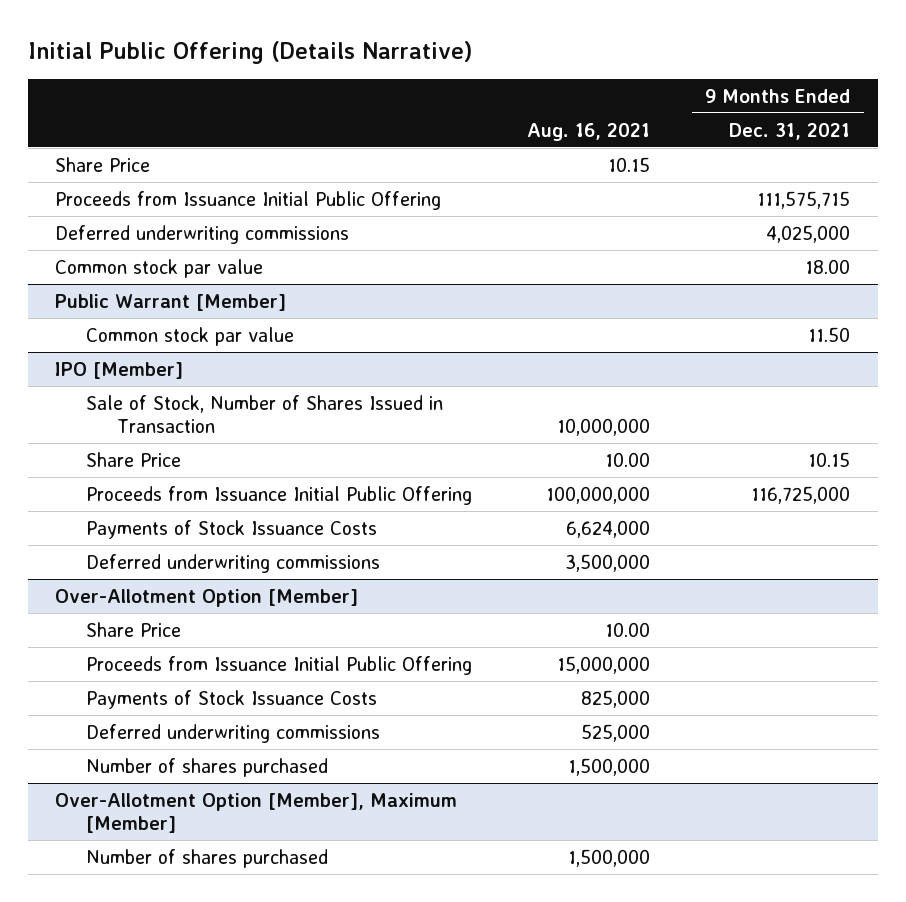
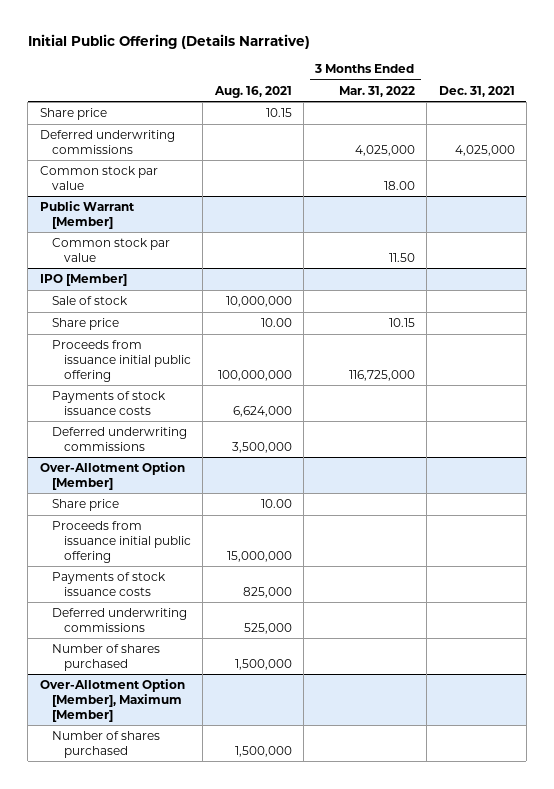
- | Aug. 16, 2021 | 9 Months Ended Dec. 31, 2021
+ | Aug. 16, 2021 | 3 Months Ended Mar. 31, 2022 | Dec. 31, 2021
- Share Price | 10.15 |
- Proceeds from Issuance Initial Public Offering | | 111,575,715
+ Share price | 10.15 | |
@ IPO [Member]
- Sale of Stock, Number of Shares Issued in Transaction | 10,000,000 |
- Share Price | 10.00 | 10.15
- Proceeds from Issuance Initial Public Offering | 100,000,000 | 116,725,000
- Payments of Stock Issuance Costs | 6,624,000 |
+ Sale of stock | 10,000,000 | |
+ Share price | 10.00 | 10.15 |
+ Proceeds from issuance initial public offering | 100,000,000 | 116,725,000 |
+ Payments of stock issuance costs | 6,624,000 | |
@ Over-Allotment Option [Member]
- Share Price | 10.00 |
- Proceeds from Issuance Initial Public Offering | 15,000,000 |
- Payments of Stock Issuance Costs | 825,000 |
+ Share price | 10.00 | |
+ Proceeds from issuance initial public offering | 15,000,000 | |
+ Payments of stock issuance costs | 825,000 | |

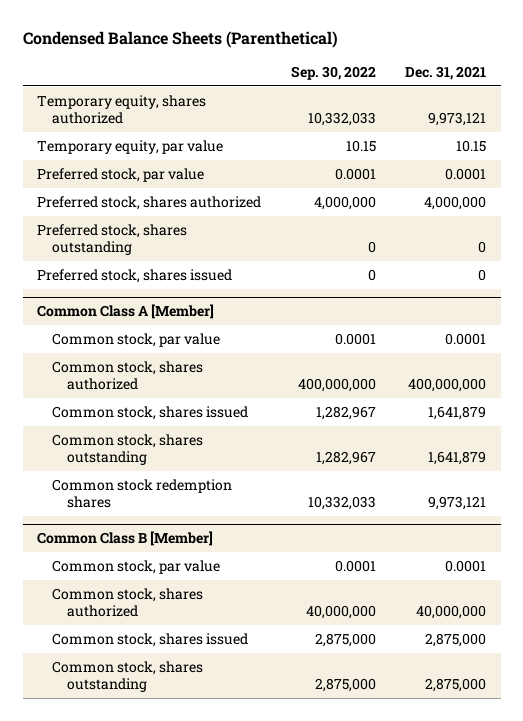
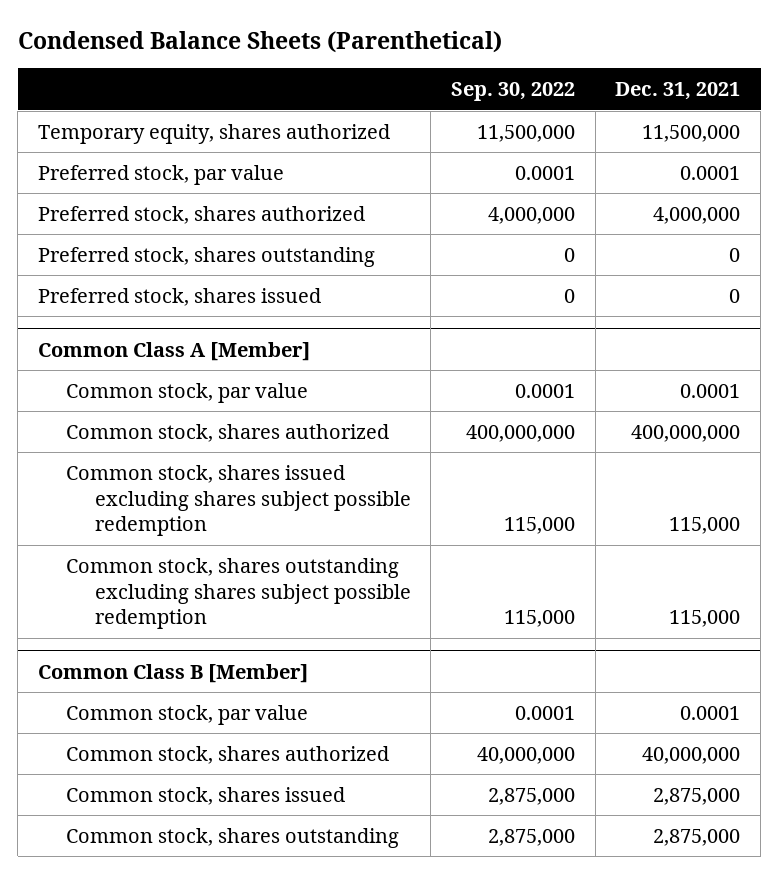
- Temporary equity, shares authorized | 10,332,033 | 9,973,121
- Temporary equity, par value | 10.15 | 10.15
+ Temporary equity, shares authorized | 11,500,000 | 11,500,000
@ Common Class A [Member]
- Common stock, shares issued | 1,282,967 | 1,641,879
- Common stock, shares outstanding | 1,282,967 | 1,641,879
- Common stock redemption shares | 10,332,033 | 9,973,121
+ Common stock, shares issued excluding shares subject possible redemption | 115,000 | 115,000
+ Common stock, shares outstanding excluding shares subject possible redemption | 115,000 | 115,000

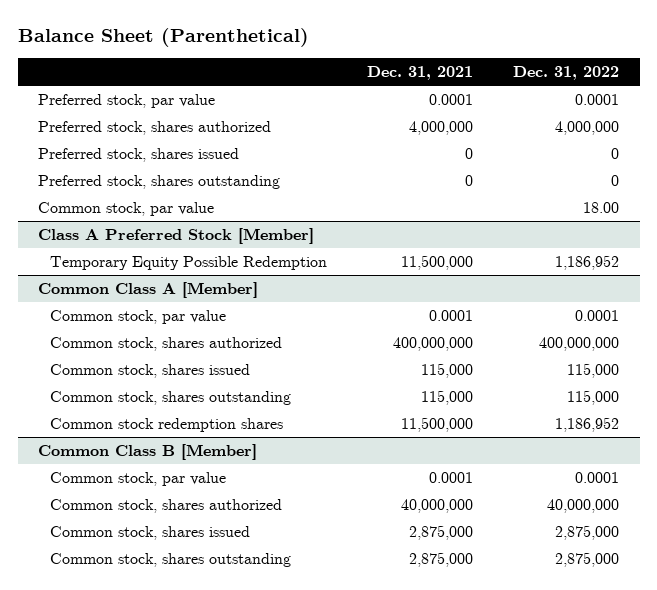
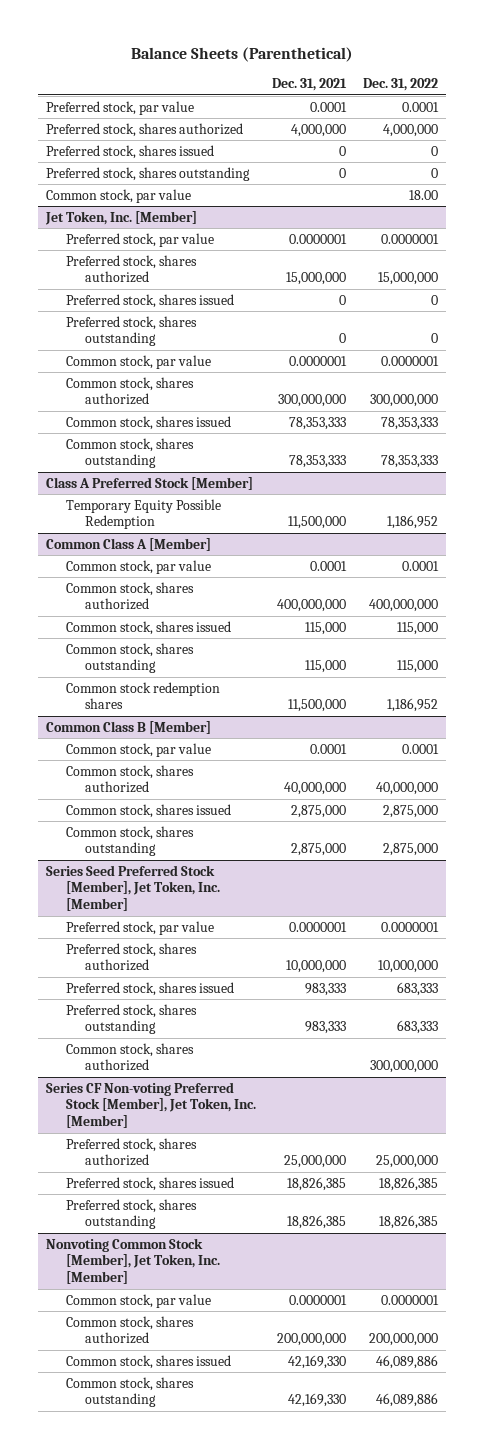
- Balance Sheet (Parenthetical)
+ Balance Sheets (Parenthetical)
+ Jet Token, Inc. [Member]
+ Preferred stock, par value | 0.0000001 | 0.0000001
+ Preferred stock, shares authorized | 15,000,000 | 15,000,000
+ Preferred stock, shares issued | 0 | 0
+ Preferred stock, shares outstanding | 0 | 0
+ Common stock, par value | 0.0000001 | 0.0000001
+ Common stock, shares authorized | 300,000,000 | 300,000,000
+ Common stock, shares issued | 78,353,333 | 78,353,333
+ Common stock, shares outstanding | 78,353,333 | 78,353,333
+ Series Seed Preferred Stock [Member], Jet Token, Inc. [Member]
+ Preferred stock, par value | 0.0000001 | 0.0000001
+ Preferred stock, shares authorized | 10,000,000 | 10,000,000
+ Preferred stock, shares issued | 983,333 | 683,333
+ Preferred stock, shares outstanding | 983,333 | 683,333
+ Common stock, shares authorized | | 300,000,000
+ Series CF Non-voting Preferred Stock [Member], Jet Token, Inc. [Member]
+ Preferred stock, shares authorized | 25,000,000 | 25,000,000
+ Preferred stock, shares issued | 18,826,385 | 18,826,385
+ Preferred stock, shares outstanding | 18,826,385 | 18,826,385
+ Nonvoting Common Stock [Member], Jet Token, Inc. [Member]
+ Common stock, par value | 0.0000001 | 0.0000001
+ Common stock, shares authorized | 200,000,000 | 200,000,000
+ Common stock, shares issued | 42,169,330 | 46,089,886
+ Common stock, shares outstanding | 42,169,330 | 46,089,886

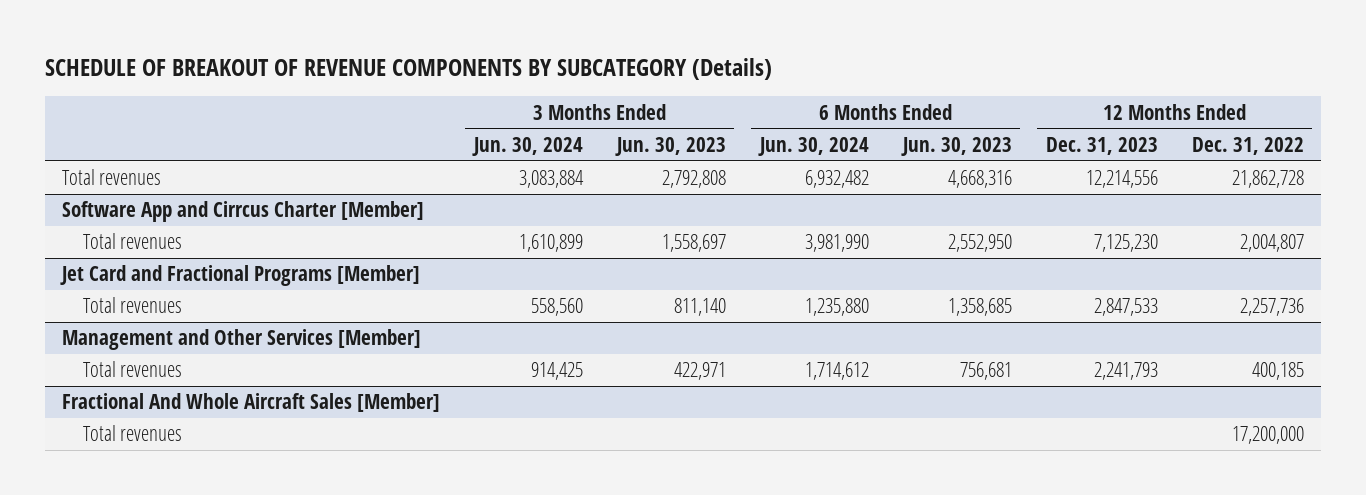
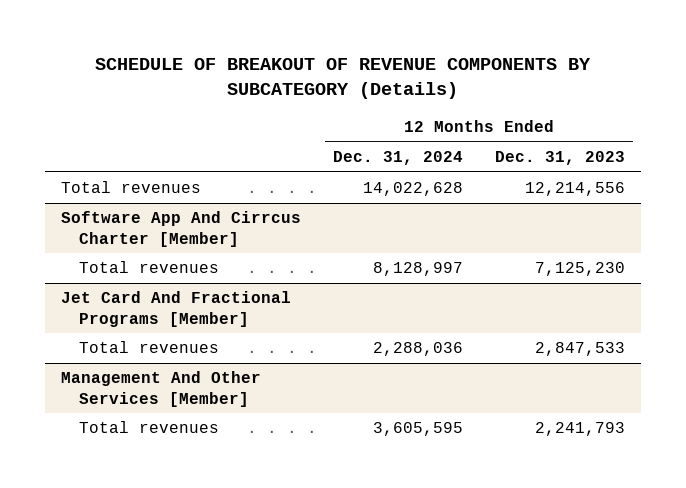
- | 3 Months Ended Jun. 30, 2024 | 3 Months Ended Jun. 30, 2023 | 6 Months Ended Jun. 30, 2024 | 6 Months Ended Jun. 30, 2023 | 12 Months Ended Dec. 31, 2023 | 12 Months Ended Dec. 31, 2022
+ | 12 Months Ended Dec. 31, 2024 | 12 Months Ended Dec. 31, 2023
- Software App and Cirrcus Charter [Member]
+ Software App And Cirrcus Charter [Member]
- Jet Card and Fractional Programs [Member]
+ Jet Card And Fractional Programs [Member]
- Management and Other Services [Member]
+ Management And Other Services [Member]
- Fractional And Whole Aircraft Sales [Member]
- Total revenues | | | | | | 17,200,000

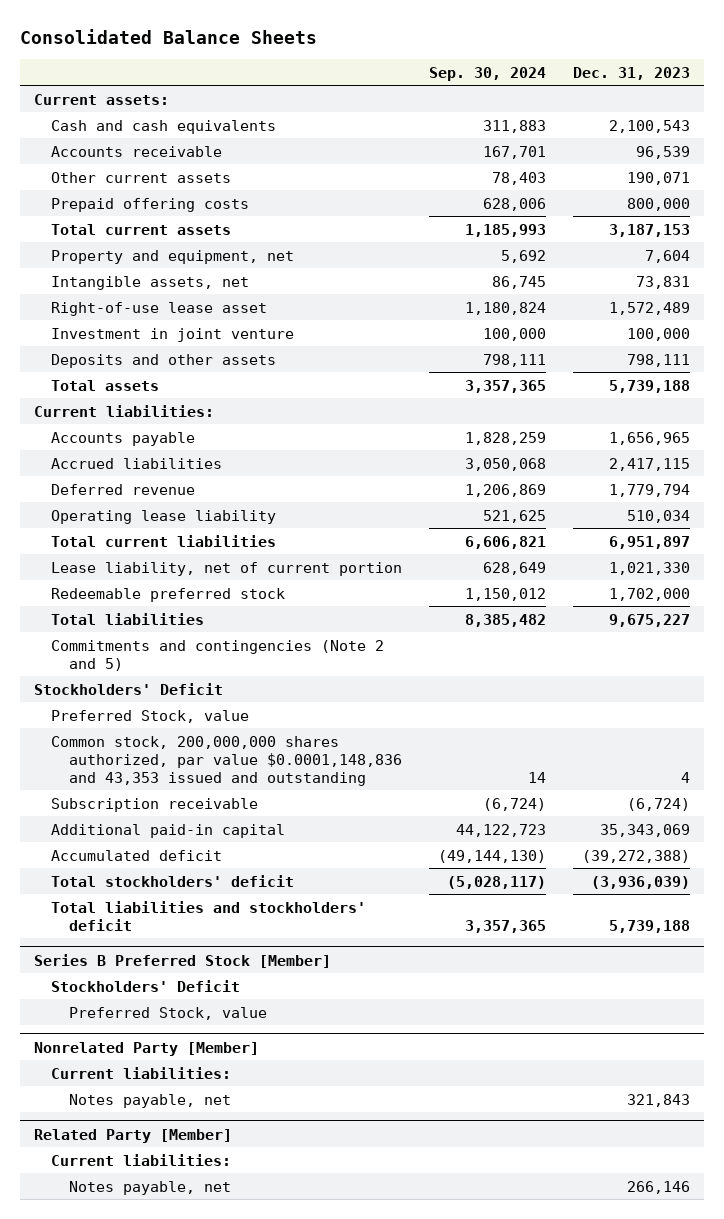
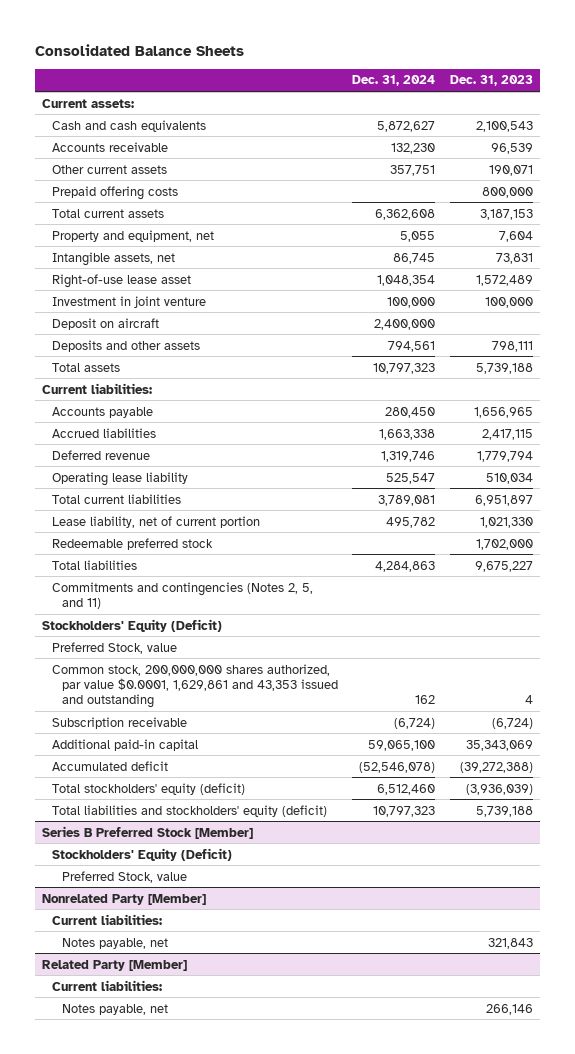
- | Sep. 30, 2024 | Dec. 31, 2023
+ | Dec. 31, 2024 | Dec. 31, 2023
+ Deposit on aircraft | 2,400,000 |
- Commitments and contingencies (Note 2 and 5)
- Stockholders' Deficit
+ Commitments and contingencies (Notes 2, 5, and 11)
+ Stockholders' Equity (Deficit)
- Common stock, 200,000,000 shares authorized, par value $0.0001,148,836 and 43,353 issued and outstanding | 14 | 4
+ Common stock, 200,000,000 shares authorized, par value $0.0001, 1,629,861 and 43,353 issued and outstanding | 162 | 4
- Total stockholders' deficit | (5,028,117) | (3,936,039)
- Total liabilities and stockholders' deficit | 3,357,365 | 5,739,188
+ Total stockholders' equity (deficit) | 6,512,460 | (3,936,039)
+ Total liabilities and stockholders' equity (deficit) | 10,797,323 | 5,739,188
@ Series B Preferred Stock [Member]
- Stockholders' Deficit
+ Stockholders' Equity (Deficit)

